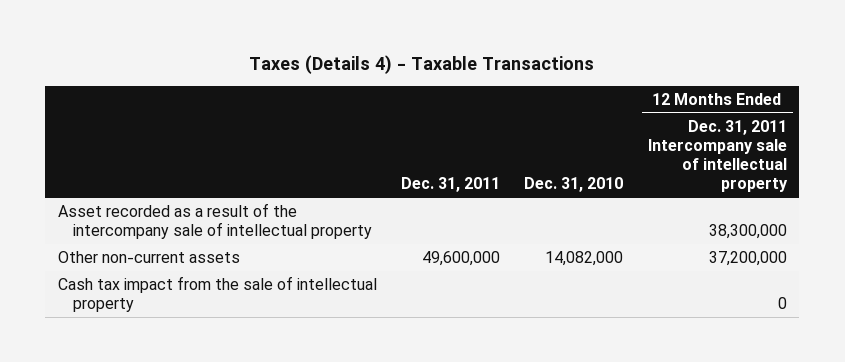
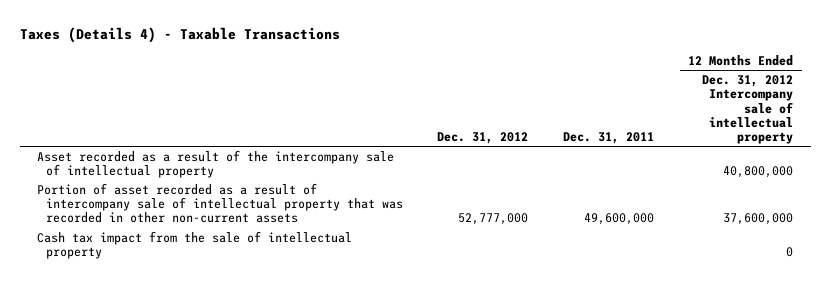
- | Dec. 31, 2011 | Dec. 31, 2010 | 12 Months Ended Dec. 31, 2011 Intercompany sale of intellectual property
+ | Dec. 31, 2012 | Dec. 31, 2011 | 12 Months Ended Dec. 31, 2012 Intercompany sale of intellectual property
- Other non-current assets | 49,600,000 | 14,082,000 | 37,200,000
+ Portion of asset recorded as a result of intercompany sale of intellectual property that was recorded in other non-current assets | 52,777,000 | 49,600,000 | 37,600,000

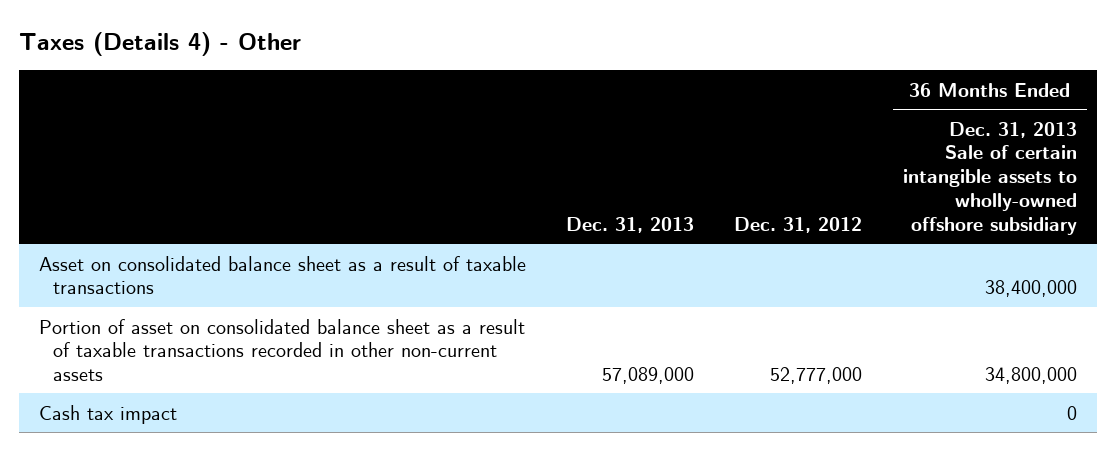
- Taxes (Details 4) - Taxable Transactions
+ Taxes (Details 4) - Other
- | Dec. 31, 2012 | Dec. 31, 2011 | 12 Months Ended Dec. 31, 2012 Intercompany sale of intellectual property
+ | Dec. 31, 2013 | Dec. 31, 2012 | 36 Months Ended Dec. 31, 2013 Sale of certain intangible assets to wholly-owned offshore subsidiary
- Asset recorded as a result of the intercompany sale of intellectual property | | | 40,800,000
- Portion of asset recorded as a result of intercompany sale of intellectual property that was recorded in other non-current assets | 52,777,000 | 49,600,000 | 37,600,000
- Cash tax impact from the sale of intellectual property | | | 0
+ Asset on consolidated balance sheet as a result of taxable transactions | | | 38,400,000
+ Portion of asset on consolidated balance sheet as a result of taxable transactions recorded in other non-current assets | 57,089,000 | 52,777,000 | 34,800,000
+ Cash tax impact | | | 0

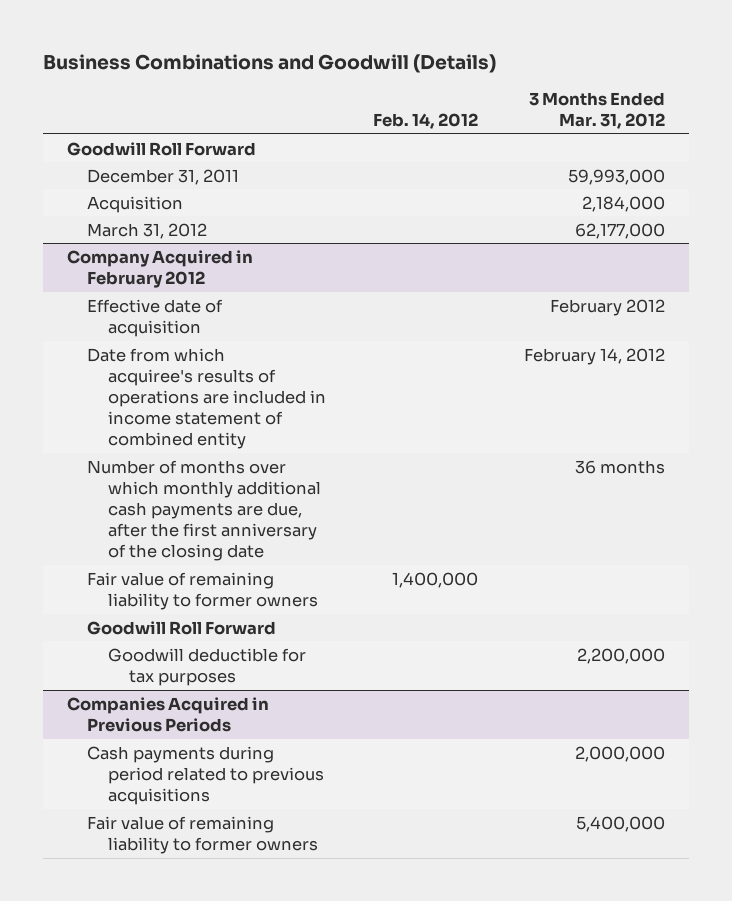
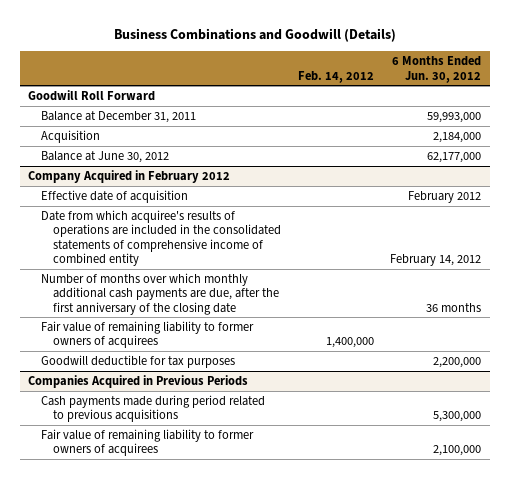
- | Feb. 14, 2012 | 3 Months Ended Mar. 31, 2012
+ | Feb. 14, 2012 | 6 Months Ended Jun. 30, 2012
- December 31, 2011 | | 59,993,000
+ Balance at December 31, 2011 | | 59,993,000
- March 31, 2012 | | 62,177,000
+ Balance at June 30, 2012 | | 62,177,000
@ Company Acquired in February 2012
- Date from which acquiree's results of operations are included in income statement of combined entity | | February 14, 2012
+ Date from which acquiree's results of operations are included in the consolidated statements of comprehensive income of combined entity | | February 14, 2012
- Fair value of remaining liability to former owners | 1,400,000 |
- Goodwill Roll Forward
+ Fair value of remaining liability to former owners of acquirees | 1,400,000 |
@ Companies Acquired in Previous Periods
- Cash payments during period related to previous acquisitions | | 2,000,000
- Fair value of remaining liability to former owners | | 5,400,000
+ Cash payments made during period related to previous acquisitions | | 5,300,000
+ Fair value of remaining liability to former owners of acquirees | | 2,100,000

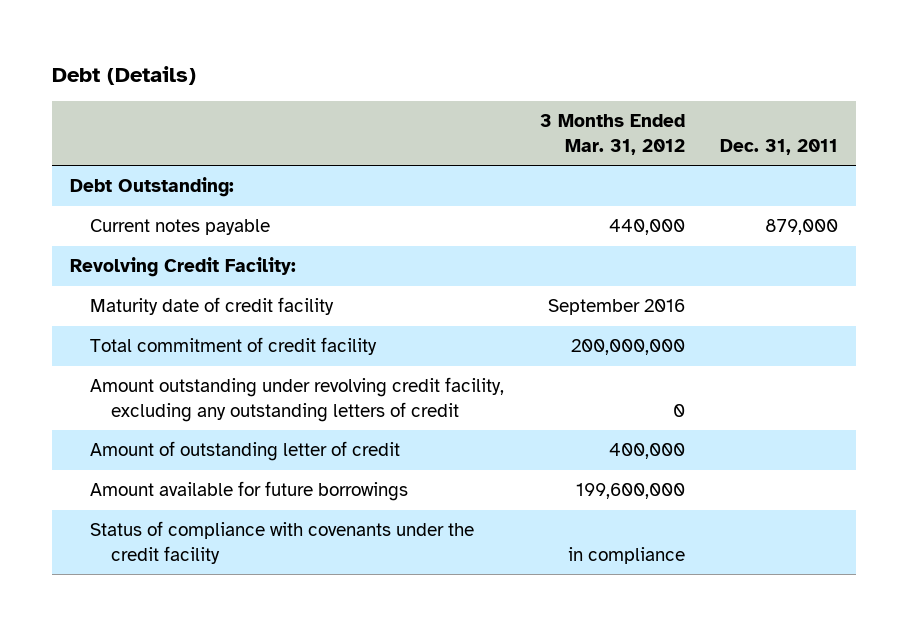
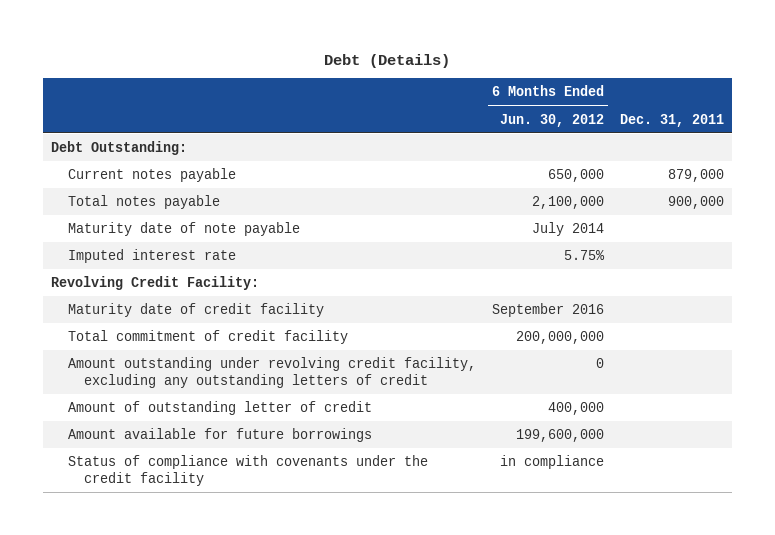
- | 3 Months Ended Mar. 31, 2012 | Dec. 31, 2011
+ | 6 Months Ended Jun. 30, 2012 | Dec. 31, 2011
+ Total notes payable | 2,100,000 | 900,000
+ Maturity date of note payable | July 2014 |
+ Imputed interest rate | 5.75% |

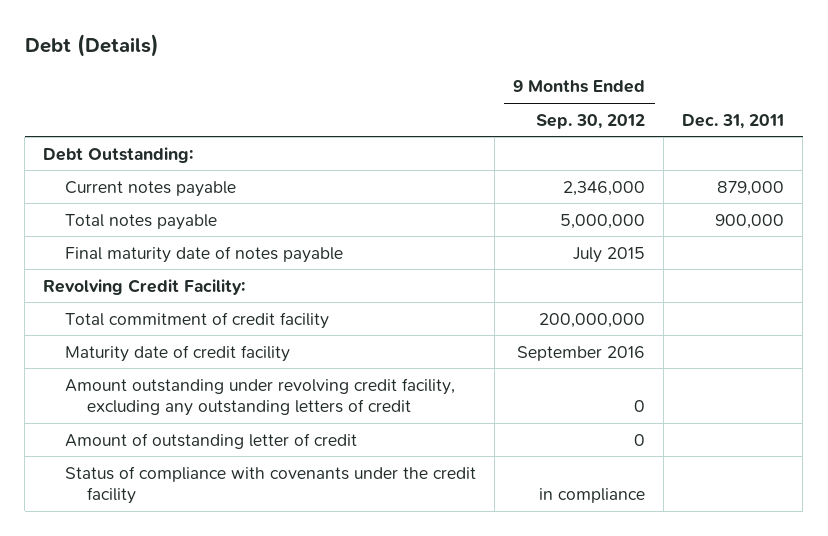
- | 6 Months Ended Jun. 30, 2012 | Dec. 31, 2011
+ | 9 Months Ended Sep. 30, 2012 | Dec. 31, 2011
- Maturity date of note payable | July 2014 |
- Imputed interest rate | 5.75% |
+ Final maturity date of notes payable | July 2015 |
moved down: Maturity date of credit facility | September 2016 |
- Amount available for future borrowings | 199,600,000 |

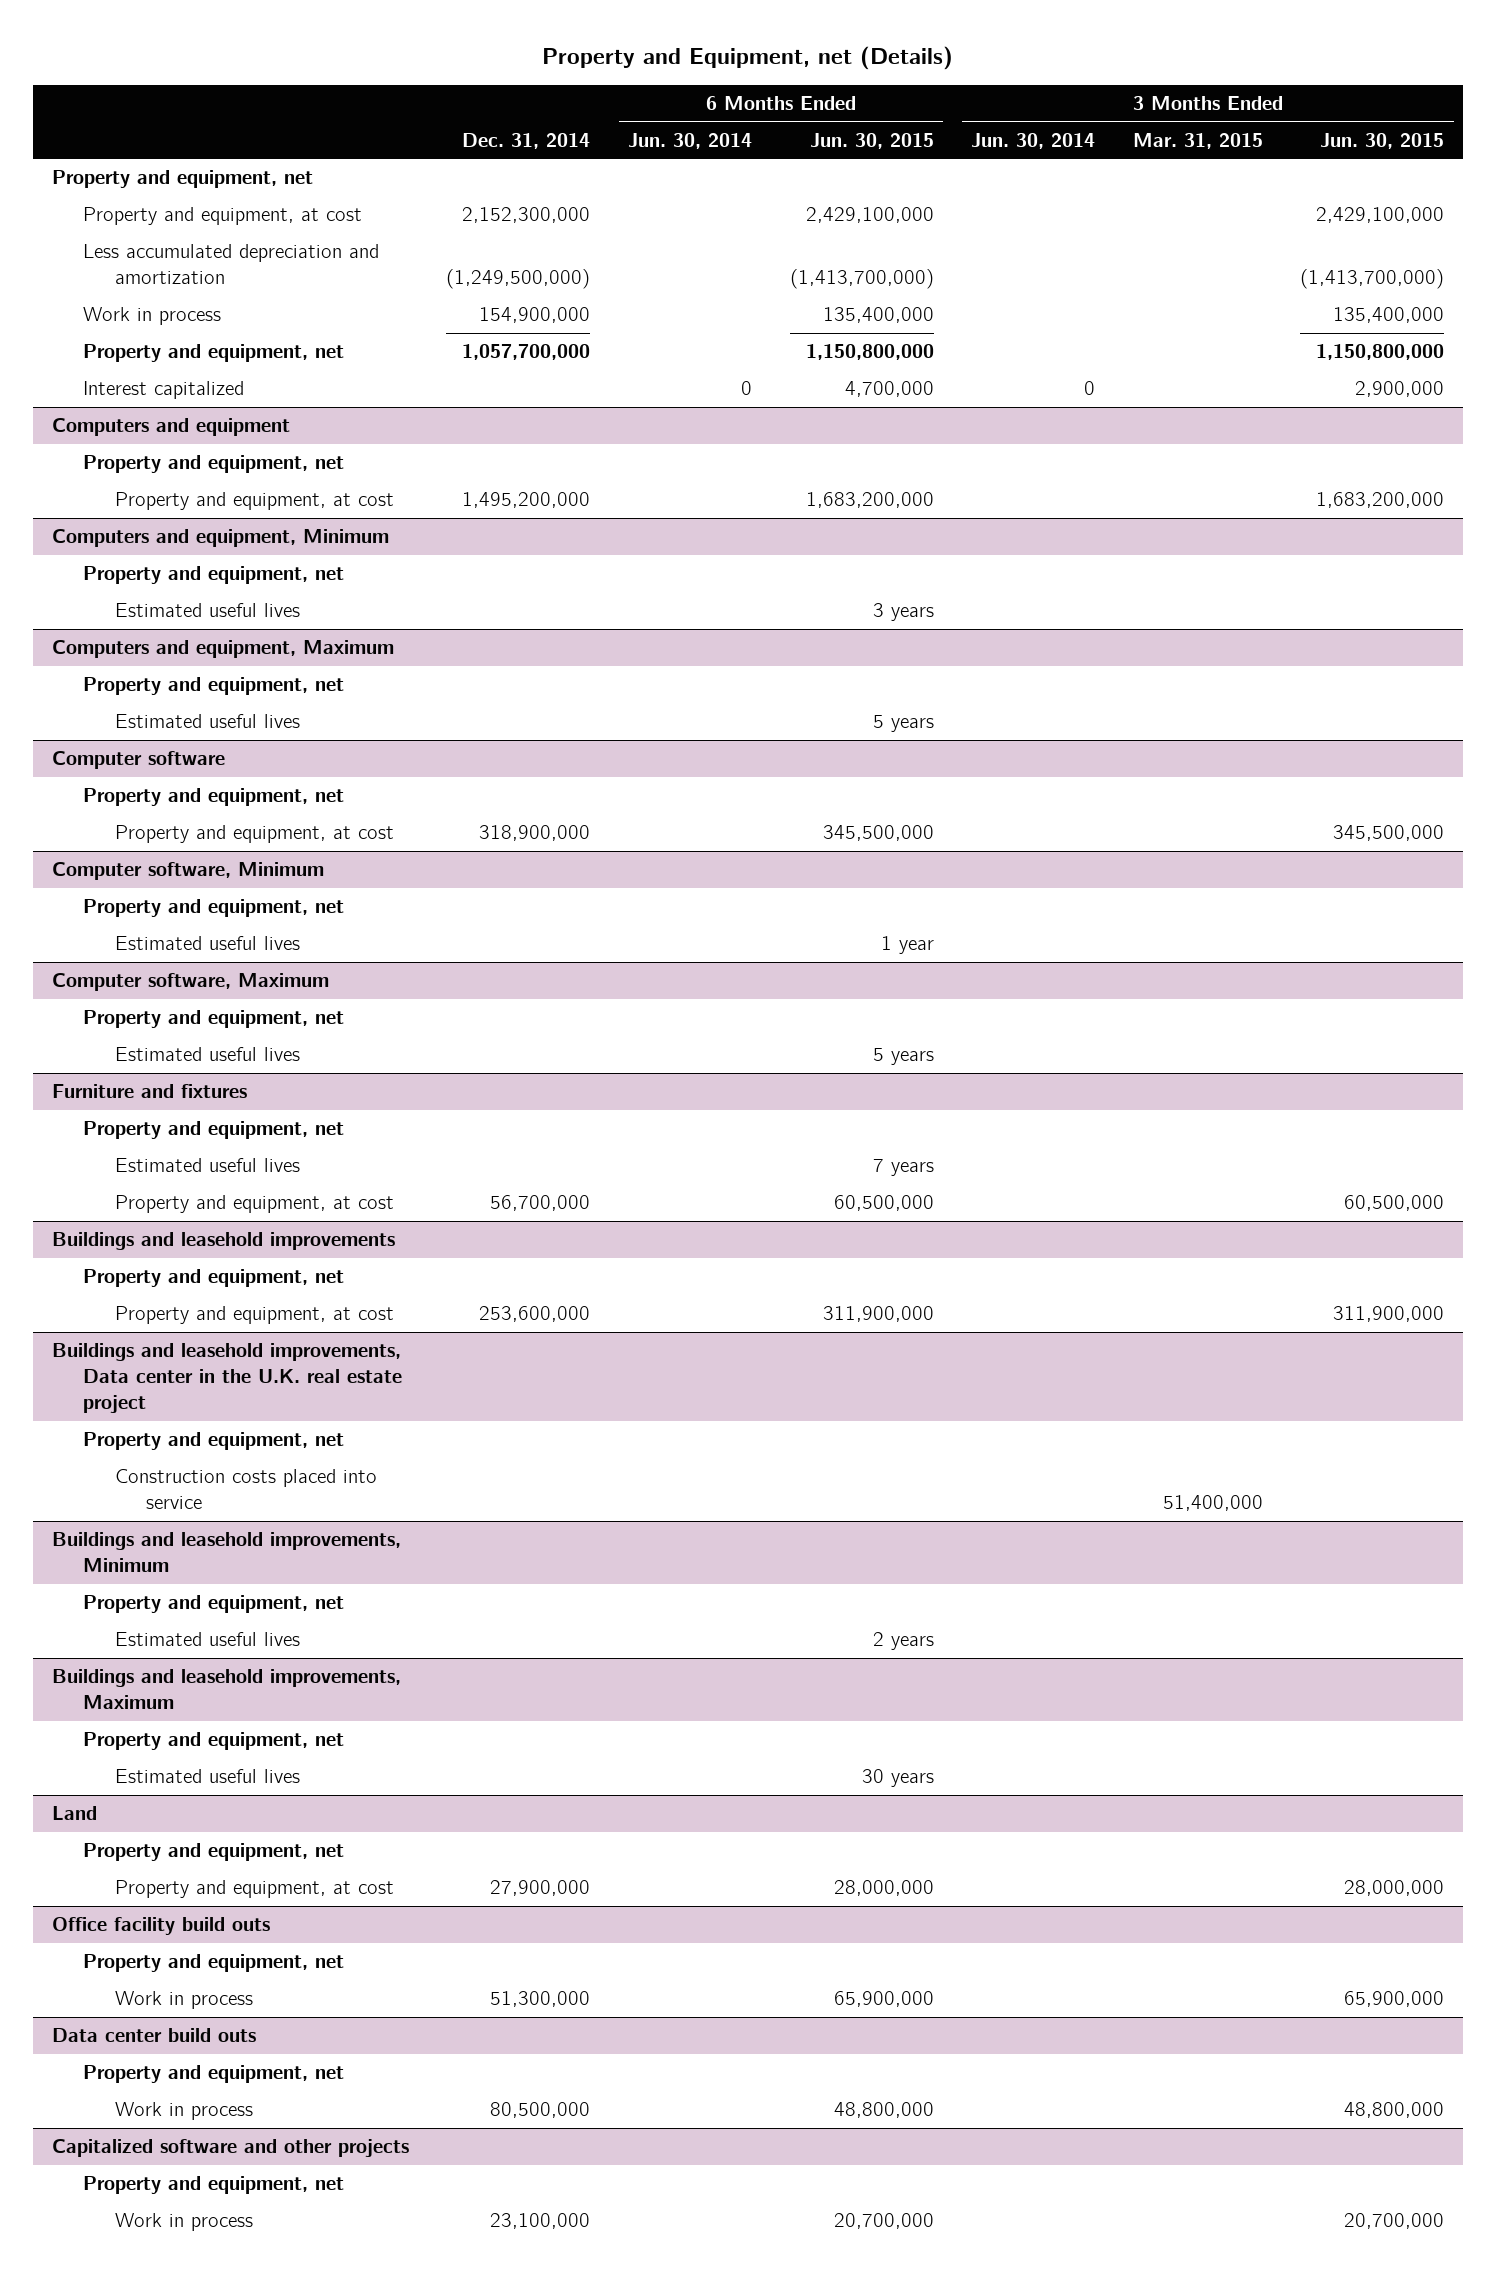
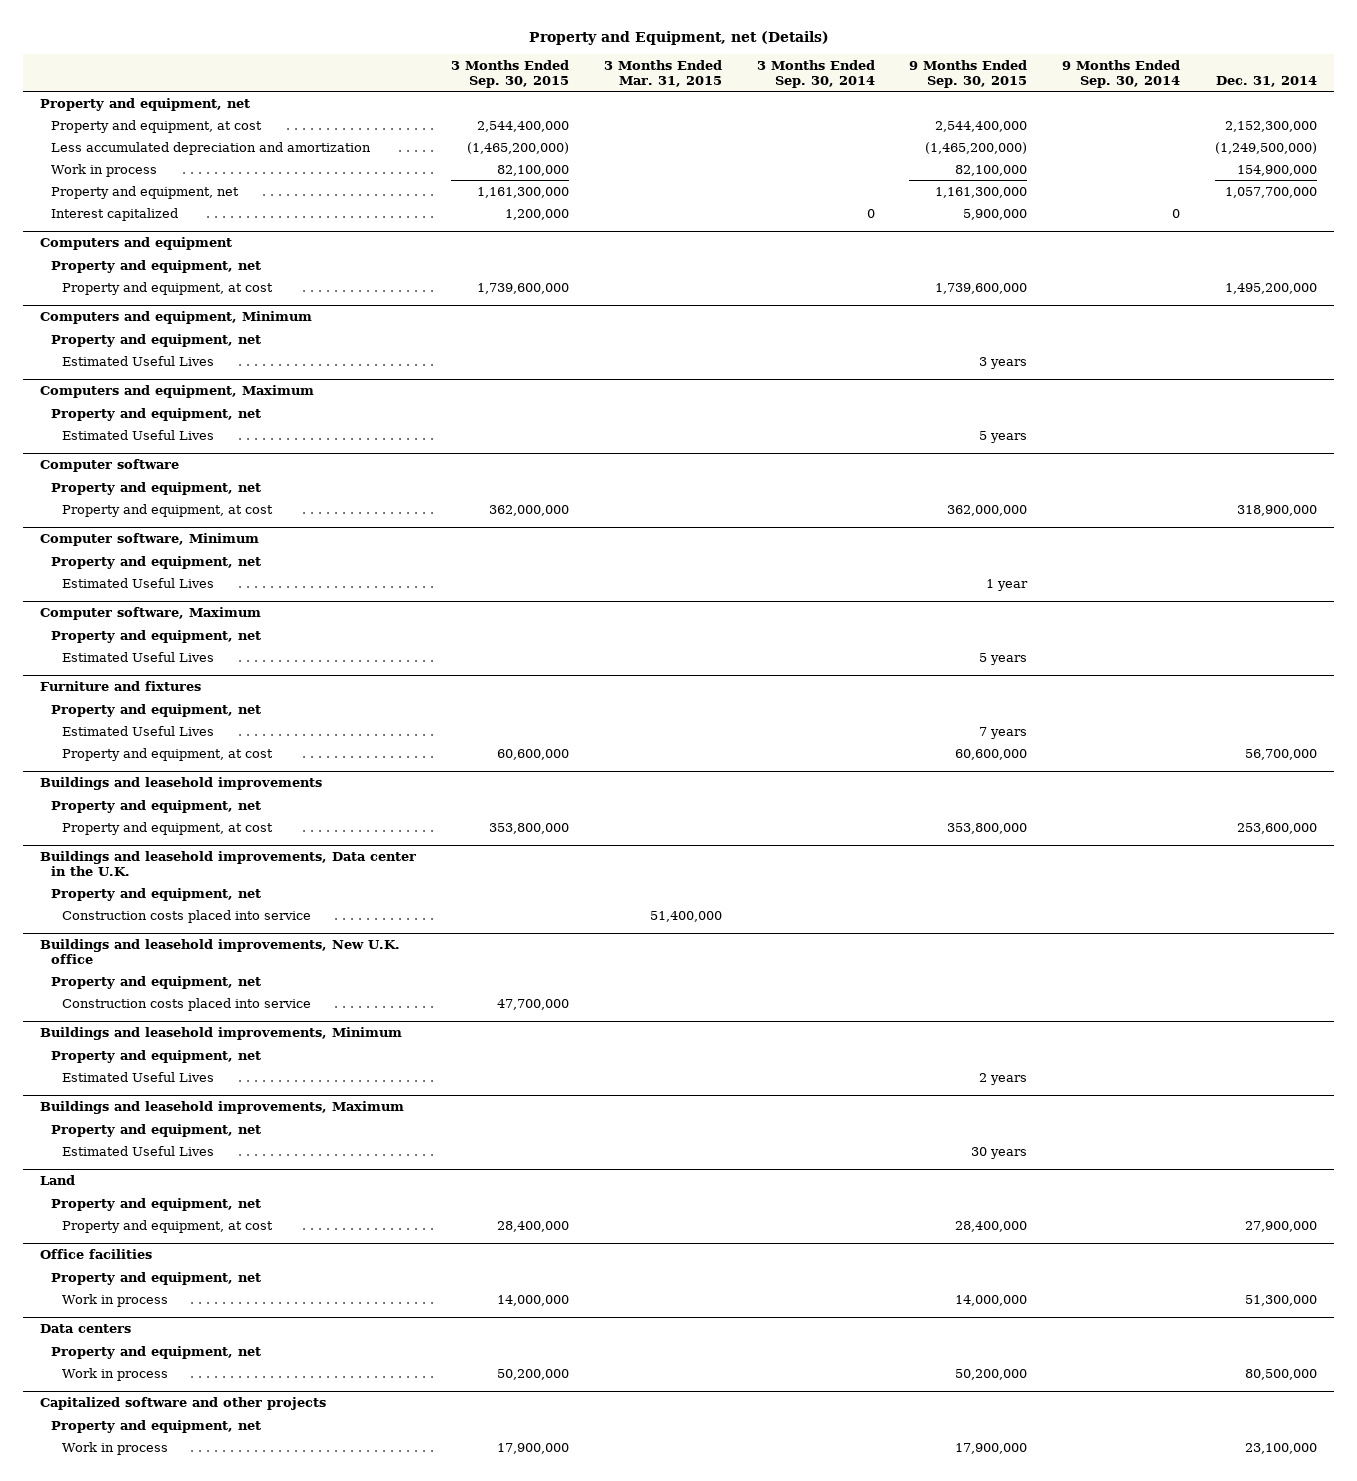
- | Dec. 31, 2014 | 6 Months Ended Jun. 30, 2014 | 6 Months Ended Jun. 30, 2015 | 3 Months Ended Jun. 30, 2014 | 3 Months Ended Mar. 31, 2015 | 3 Months Ended Jun. 30, 2015
+ | 3 Months Ended Sep. 30, 2015 | 3 Months Ended Mar. 31, 2015 | 3 Months Ended Sep. 30, 2014 | 9 Months Ended Sep. 30, 2015 | 9 Months Ended Sep. 30, 2014 | Dec. 31, 2014
@ Computers and equipment, Minimum
- Estimated useful lives | | | 3 years | | |
+ Estimated Useful Lives | | | | 3 years | |
@ Computers and equipment, Maximum
- Estimated useful lives | | | 5 years | | |
+ Estimated Useful Lives | | | | 5 years | |
@ Computer software, Minimum
- Estimated useful lives | | | 1 year | | |
+ Estimated Useful Lives | | | | 1 year | |
@ Computer software, Maximum
- Estimated useful lives | | | 5 years | | |
+ Estimated Useful Lives | | | | 5 years | |
@ Furniture and fixtures
- Estimated useful lives | | | 7 years | | |
+ Estimated Useful Lives | | | | 7 years | |
- Buildings and leasehold improvements, Data center in the U.K. real estate project
+ Buildings and leasehold improvements, Data center in the U.K.
+ Buildings and leasehold improvements, New U.K. office
+ Property and equipment, net
+ Construction costs placed into service | 47,700,000 | | | | |
@ Buildings and leasehold improvements, Minimum
- Estimated useful lives | | | 2 years | | |
+ Estimated Useful Lives | | | | 2 years | |
@ Buildings and leasehold improvements, Maximum
- Estimated useful lives | | | 30 years | | |
+ Estimated Useful Lives | | | | 30 years | |
- Office facility build outs
+ Office facilities
- Data center build outs
+ Data centers

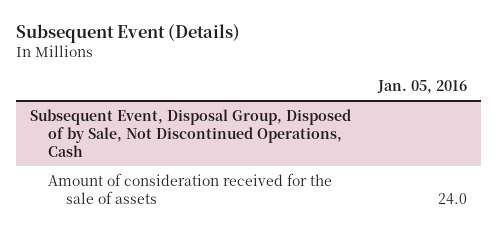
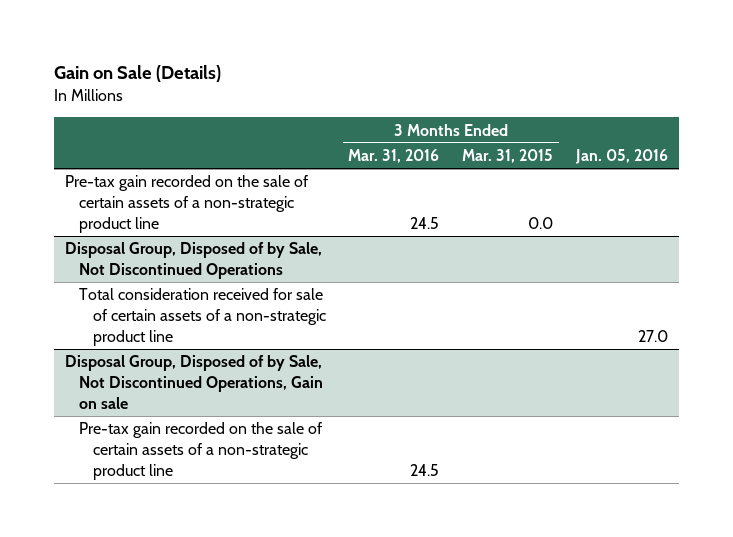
- Subsequent Event (Details)
+ Gain on Sale (Details)
- | Jan. 05, 2016
+ | 3 Months Ended Mar. 31, 2016 | 3 Months Ended Mar. 31, 2015 | Jan. 05, 2016
- Subsequent Event, Disposal Group, Disposed of by Sale, Not Discontinued Operations, Cash
- Amount of consideration received for the sale of assets | 24.0
+ Pre-tax gain recorded on the sale of certain assets of a non-strategic product line | 24.5 | 0.0 |
+ Disposal Group, Disposed of by Sale, Not Discontinued Operations
+ Total consideration received for sale of certain assets of a non-strategic product line | | | 27.0
+ Disposal Group, Disposed of by Sale, Not Discontinued Operations, Gain on sale
+ Pre-tax gain recorded on the sale of certain assets of a non-strategic product line | 24.5 | |

